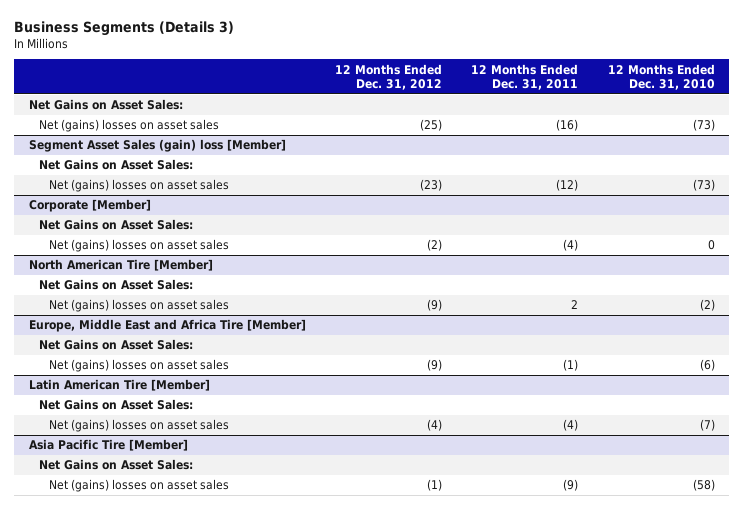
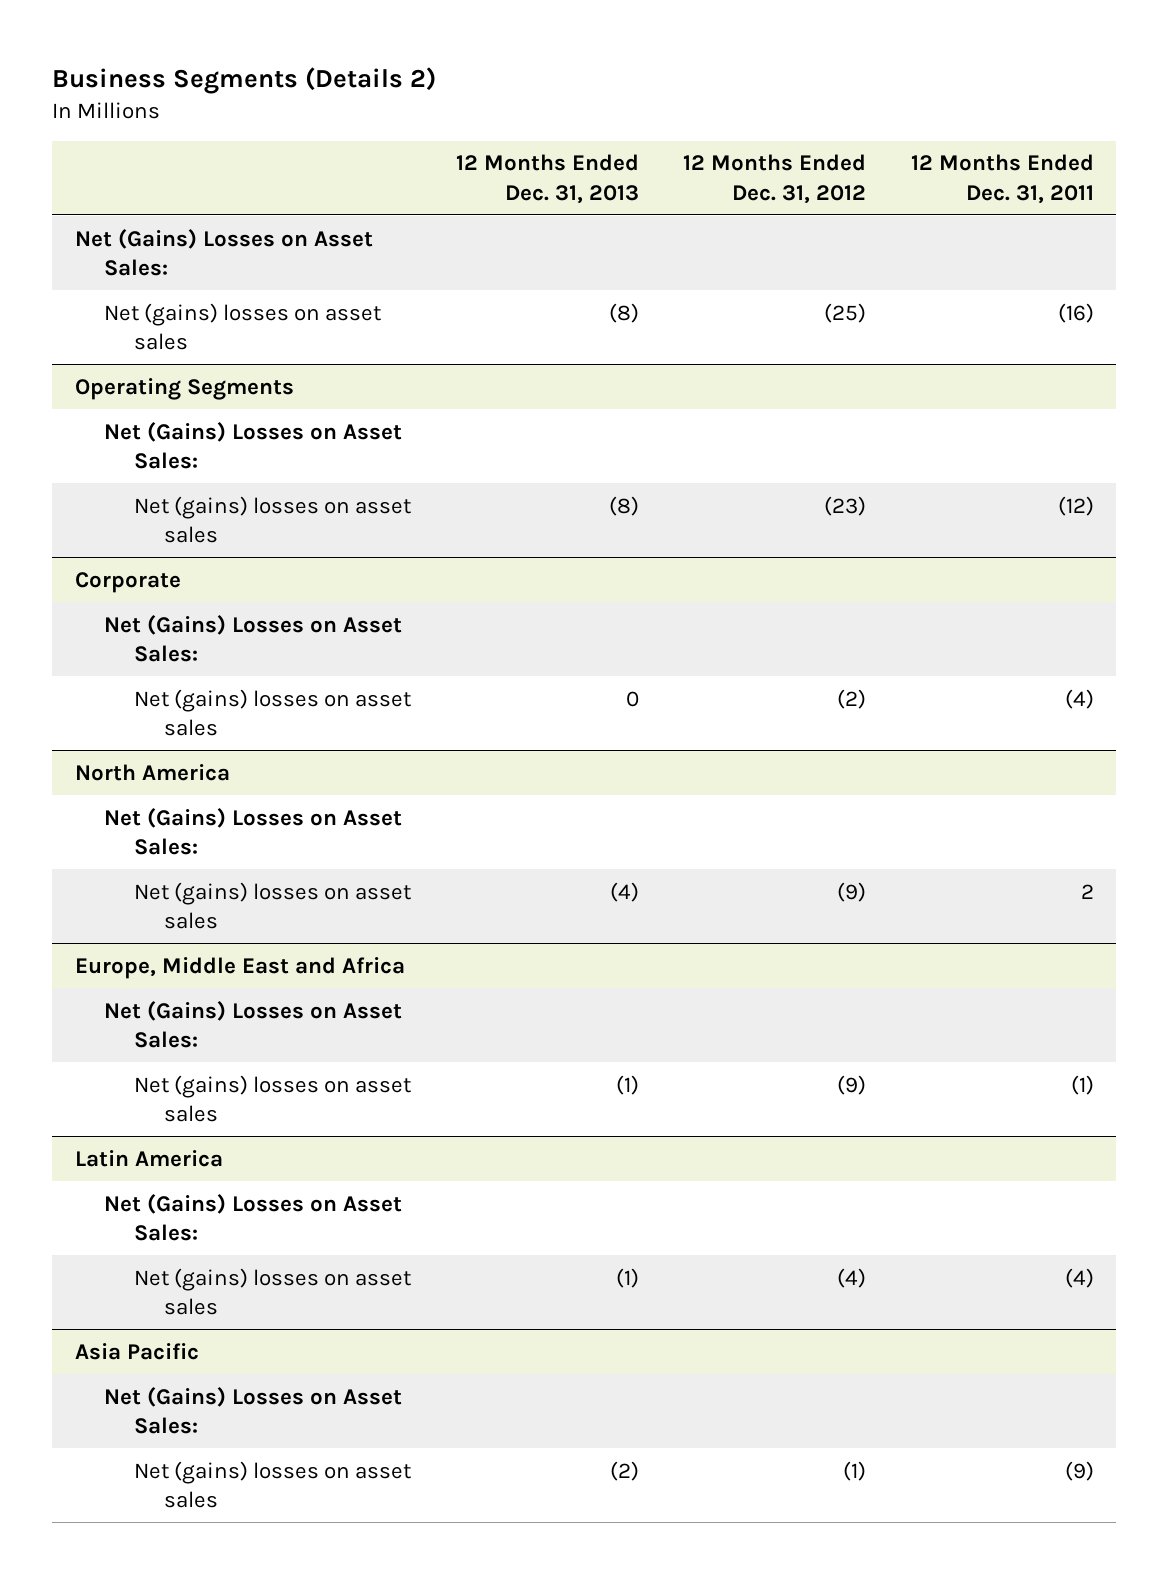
- Business Segments (Details 3)
+ Business Segments (Details 2)
- | 12 Months Ended Dec. 31, 2012 | 12 Months Ended Dec. 31, 2011 | 12 Months Ended Dec. 31, 2010
+ | 12 Months Ended Dec. 31, 2013 | 12 Months Ended Dec. 31, 2012 | 12 Months Ended Dec. 31, 2011
- Net Gains on Asset Sales:
+ Net (Gains) Losses on Asset Sales:
- Segment Asset Sales (gain) loss [Member]
- Net Gains on Asset Sales:
+ Operating Segments
+ Net (Gains) Losses on Asset Sales:
- Corporate [Member]
- Net Gains on Asset Sales:
+ Corporate
+ Net (Gains) Losses on Asset Sales:
- North American Tire [Member]
- Net Gains on Asset Sales:
+ North America
+ Net (Gains) Losses on Asset Sales:
- Europe, Middle East and Africa Tire [Member]
- Net Gains on Asset Sales:
+ Europe, Middle East and Africa
+ Net (Gains) Losses on Asset Sales:
- Latin American Tire [Member]
- Net Gains on Asset Sales:
+ Latin America
+ Net (Gains) Losses on Asset Sales:
- Asia Pacific Tire [Member]
- Net Gains on Asset Sales:
+ Asia Pacific
+ Net (Gains) Losses on Asset Sales:

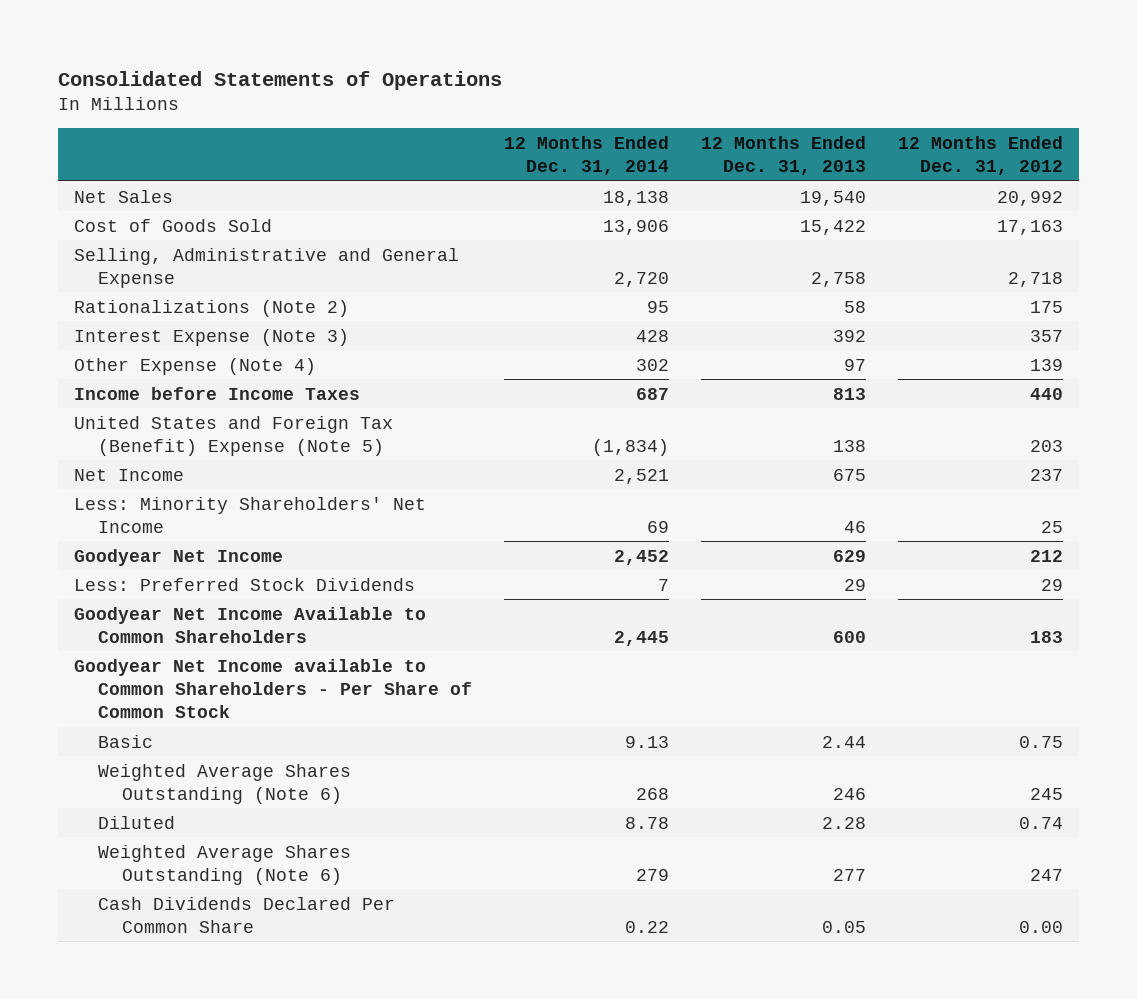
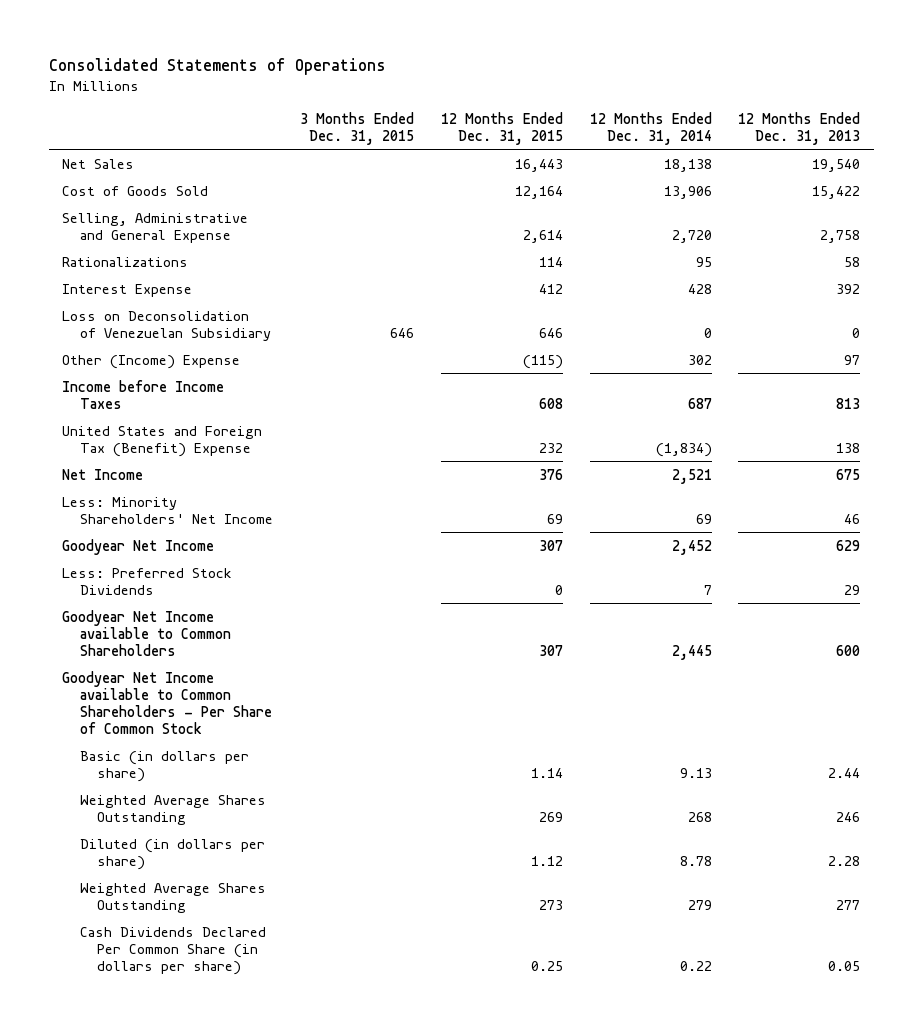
- | 12 Months Ended Dec. 31, 2014 | 12 Months Ended Dec. 31, 2013 | 12 Months Ended Dec. 31, 2012
+ | 3 Months Ended Dec. 31, 2015 | 12 Months Ended Dec. 31, 2015 | 12 Months Ended Dec. 31, 2014 | 12 Months Ended Dec. 31, 2013
- Rationalizations (Note 2) | 95 | 58 | 175
- Interest Expense (Note 3) | 428 | 392 | 357
- Other Expense (Note 4) | 302 | 97 | 139
+ Rationalizations | | 114 | 95 | 58
+ Interest Expense | | 412 | 428 | 392
+ Loss on Deconsolidation of Venezuelan Subsidiary | 646 | 646 | 0 | 0
+ Other (Income) Expense | | (115) | 302 | 97
- United States and Foreign Tax (Benefit) Expense (Note 5) | (1,834) | 138 | 203
+ United States and Foreign Tax (Benefit) Expense | | 232 | (1,834) | 138
- Goodyear Net Income Available to Common Shareholders | 2,445 | 600 | 183
+ Goodyear Net Income available to Common Shareholders | | 307 | 2,445 | 600
- Basic | 9.13 | 2.44 | 0.75
- Weighted Average Shares Outstanding (Note 6) | 268 | 246 | 245
- Diluted | 8.78 | 2.28 | 0.74
- Weighted Average Shares Outstanding (Note 6) | 279 | 277 | 247
- Cash Dividends Declared Per Common Share | 0.22 | 0.05 | 0.00
+ Basic (in dollars per share) | | 1.14 | 9.13 | 2.44
+ Weighted Average Shares Outstanding | | 269 | 268 | 246
+ Diluted (in dollars per share) | | 1.12 | 8.78 | 2.28
+ Weighted Average Shares Outstanding | | 273 | 279 | 277
+ Cash Dividends Declared Per Common Share (in dollars per share) | | 0.25 | 0.22 | 0.05

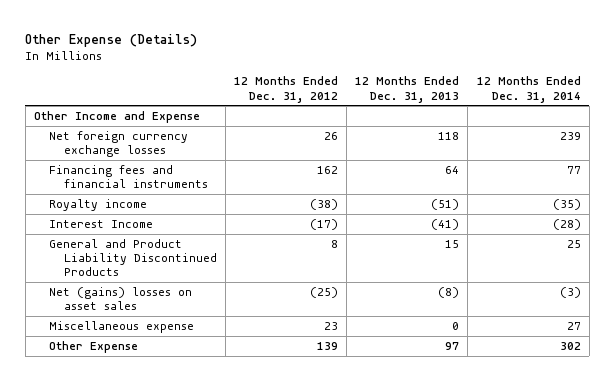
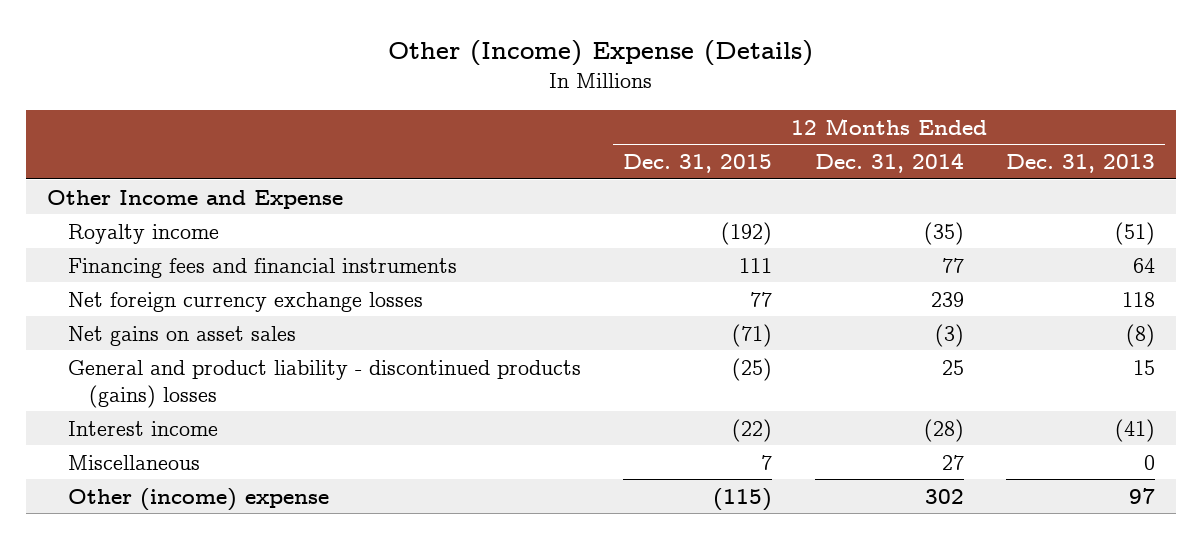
- Other Expense (Details)
+ Other (Income) Expense (Details)
- | 12 Months Ended Dec. 31, 2012 | 12 Months Ended Dec. 31, 2013 | 12 Months Ended Dec. 31, 2014
+ | 12 Months Ended Dec. 31, 2015 | 12 Months Ended Dec. 31, 2014 | 12 Months Ended Dec. 31, 2013
- Interest Income | (17) | (41) | (28)
- General and Product Liability Discontinued Products | 8 | 15 | 25
- Net (gains) losses on asset sales | (25) | (8) | (3)
- Miscellaneous expense | 23 | 0 | 27
- Other Expense | 139 | 97 | 302
moved down: Financing fees and financial instruments | 111 | 77 | 64
moved down: Net foreign currency exchange losses | 77 | 239 | 118
+ Net gains on asset sales | (71) | (3) | (8)
+ General and product liability - discontinued products (gains) losses | (25) | 25 | 15
+ Interest income | (22) | (28) | (41)
+ Miscellaneous | 7 | 27 | 0
+ Other (income) expense | (115) | 302 | 97

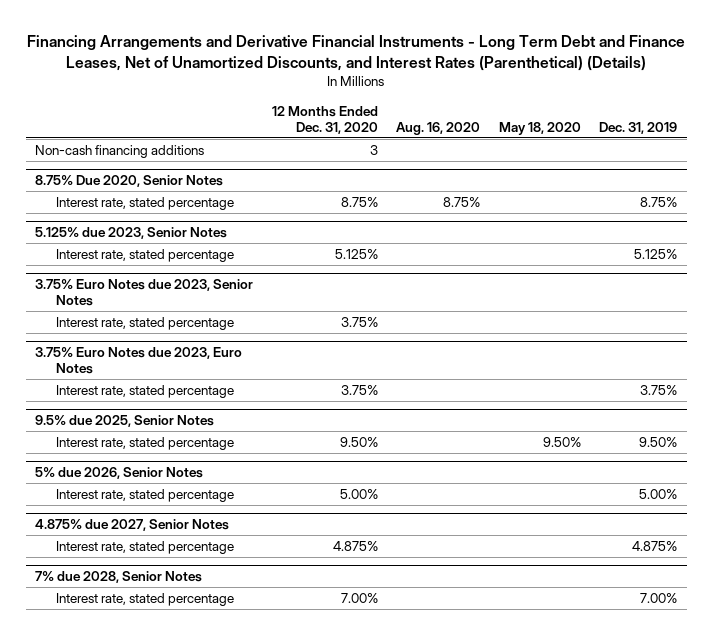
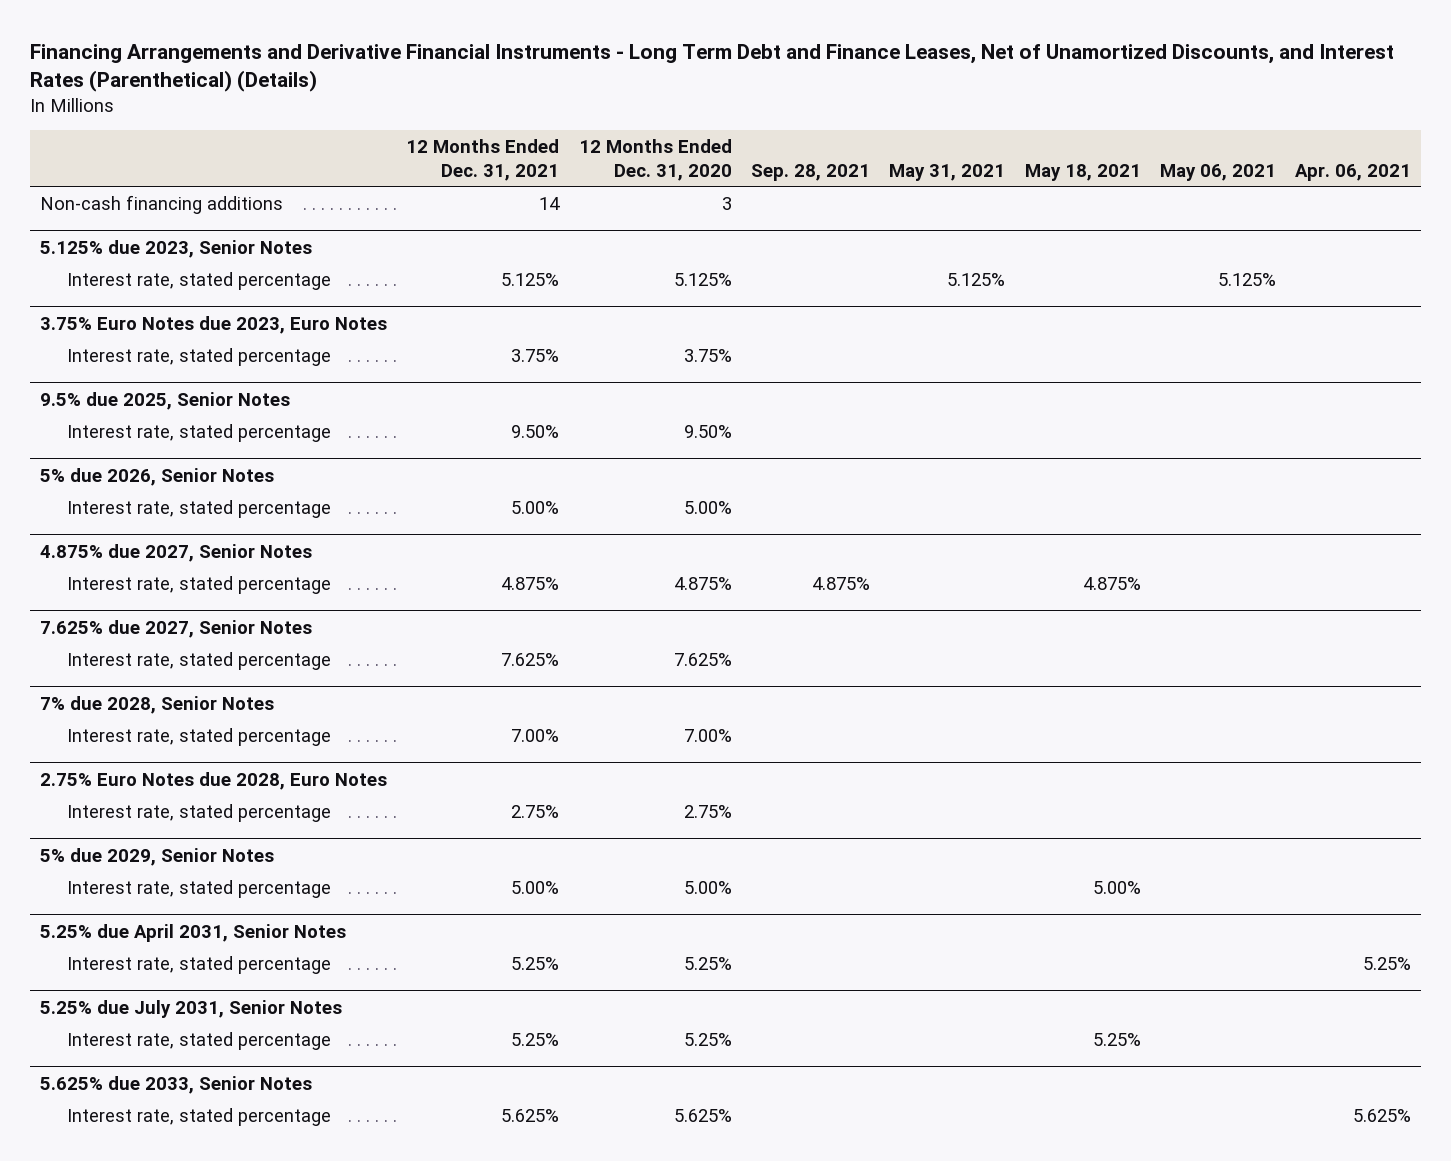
- | 12 Months Ended Dec. 31, 2020 | Aug. 16, 2020 | May 18, 2020 | Dec. 31, 2019
+ | 12 Months Ended Dec. 31, 2021 | 12 Months Ended Dec. 31, 2020 | Sep. 28, 2021 | May 31, 2021 | May 18, 2021 | May 06, 2021 | Apr. 06, 2021
- 8.75% Due 2020, Senior Notes
- Interest rate, stated percentage | 8.75% | 8.75% | | 8.75%
- 3.75% Euro Notes due 2023, Senior Notes
- Interest rate, stated percentage | 3.75% | | |
+ 7.625% due 2027, Senior Notes
+ Interest rate, stated percentage | 7.625% | 7.625% | | | | |
+ 2.75% Euro Notes due 2028, Euro Notes
+ Interest rate, stated percentage | 2.75% | 2.75% | | | | |
+ 5% due 2029, Senior Notes
+ Interest rate, stated percentage | 5.00% | 5.00% | | | 5.00% | |
+ 5.25% due April 2031, Senior Notes
+ Interest rate, stated percentage | 5.25% | 5.25% | | | | | 5.25%
+ 5.25% due July 2031, Senior Notes
+ Interest rate, stated percentage | 5.25% | 5.25% | | | 5.25% | |
+ 5.625% due 2033, Senior Notes
+ Interest rate, stated percentage | 5.625% | 5.625% | | | | | 5.625%

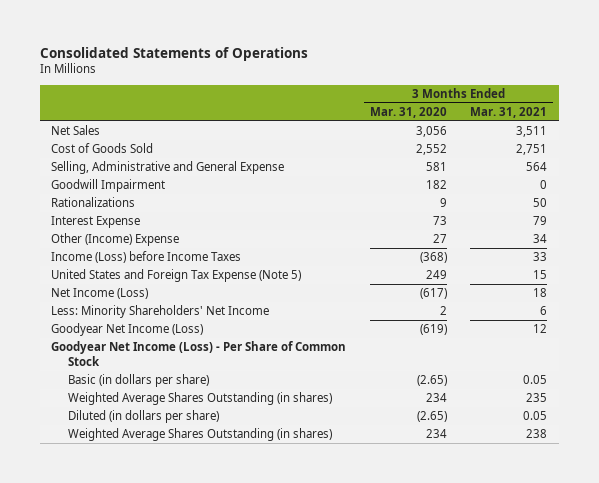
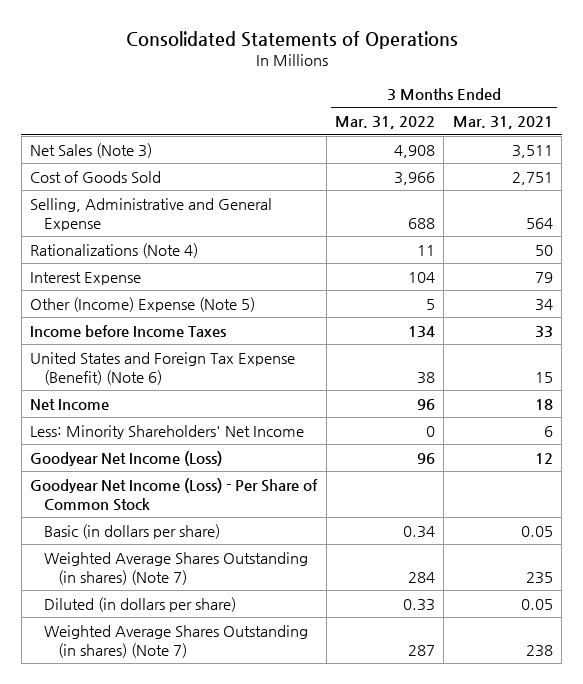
- | 3 Months Ended Mar. 31, 2020 | 3 Months Ended Mar. 31, 2021
+ | 3 Months Ended Mar. 31, 2022 | 3 Months Ended Mar. 31, 2021
- Net Sales | 3,056 | 3,511
+ Net Sales (Note 3) | 4,908 | 3,511
- Goodwill Impairment | 182 | 0
- Rationalizations | 9 | 50
+ Rationalizations (Note 4) | 11 | 50
- Other (Income) Expense | 27 | 34
- Income (Loss) before Income Taxes | (368) | 33
- United States and Foreign Tax Expense (Note 5) | 249 | 15
- Net Income (Loss) | (617) | 18
+ Other (Income) Expense (Note 5) | 5 | 34
+ Income before Income Taxes | 134 | 33
+ United States and Foreign Tax Expense (Benefit) (Note 6) | 38 | 15
+ Net Income | 96 | 18
- Weighted Average Shares Outstanding (in shares) | 234 | 235
+ Weighted Average Shares Outstanding (in shares) (Note 7) | 284 | 235
- Weighted Average Shares Outstanding (in shares) | 234 | 238
+ Weighted Average Shares Outstanding (in shares) (Note 7) | 287 | 238

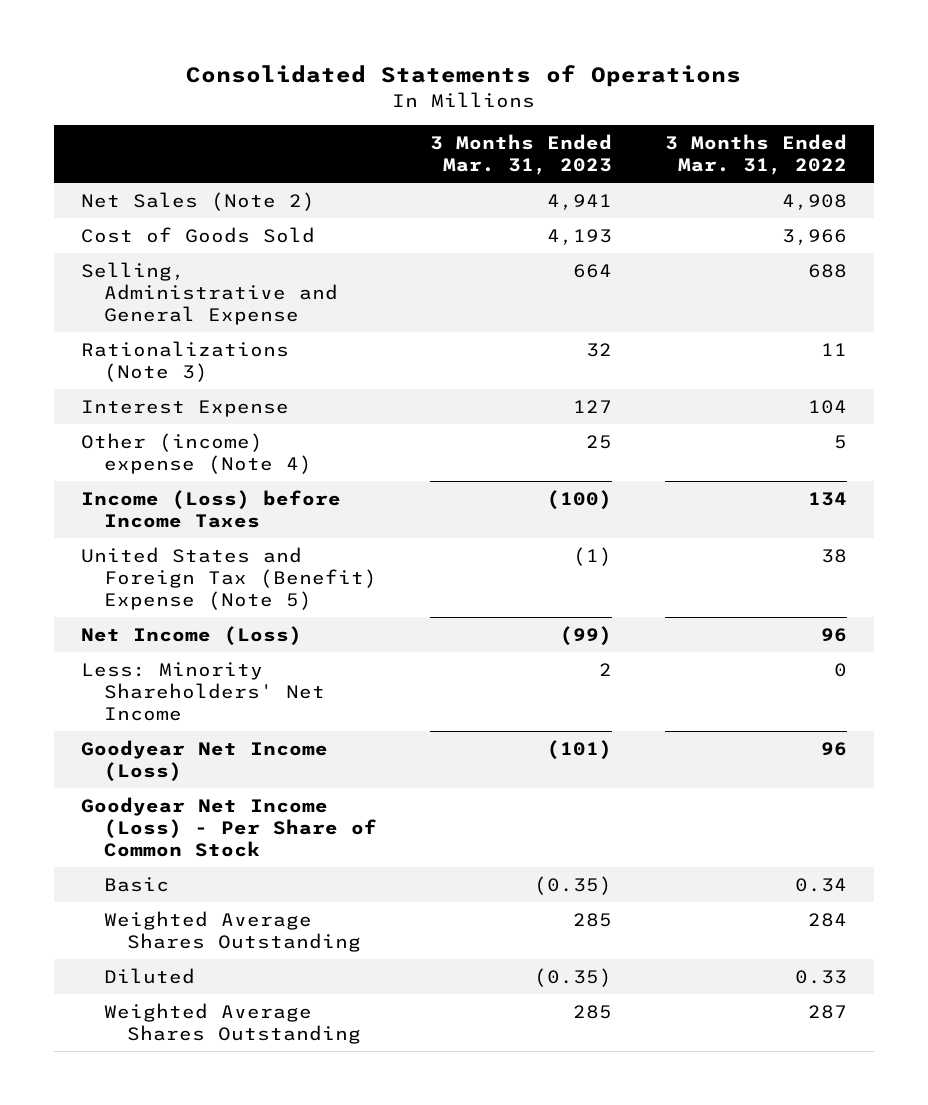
- | 3 Months Ended Mar. 31, 2022 | 3 Months Ended Mar. 31, 2021
+ | 3 Months Ended Mar. 31, 2023 | 3 Months Ended Mar. 31, 2022
- Net Sales (Note 3) | 4,908 | 3,511
+ Net Sales (Note 2) | 4,941 | 4,908
- Rationalizations (Note 4) | 11 | 50
+ Rationalizations (Note 3) | 32 | 11
- Other (Income) Expense (Note 5) | 5 | 34
- Income before Income Taxes | 134 | 33
- United States and Foreign Tax Expense (Benefit) (Note 6) | 38 | 15
- Net Income | 96 | 18
+ Other (income) expense (Note 4) | 25 | 5
+ Income (Loss) before Income Taxes | (100) | 134
+ United States and Foreign Tax (Benefit) Expense (Note 5) | (1) | 38
+ Net Income (Loss) | (99) | 96
- Basic (in dollars per share) | 0.34 | 0.05
- Weighted Average Shares Outstanding (in shares) (Note 7) | 284 | 235
- Diluted (in dollars per share) | 0.33 | 0.05
- Weighted Average Shares Outstanding (in shares) (Note 7) | 287 | 238
+ Basic | (0.35) | 0.34
+ Weighted Average Shares Outstanding | 285 | 284
+ Diluted | (0.35) | 0.33
+ Weighted Average Shares Outstanding | 285 | 287

